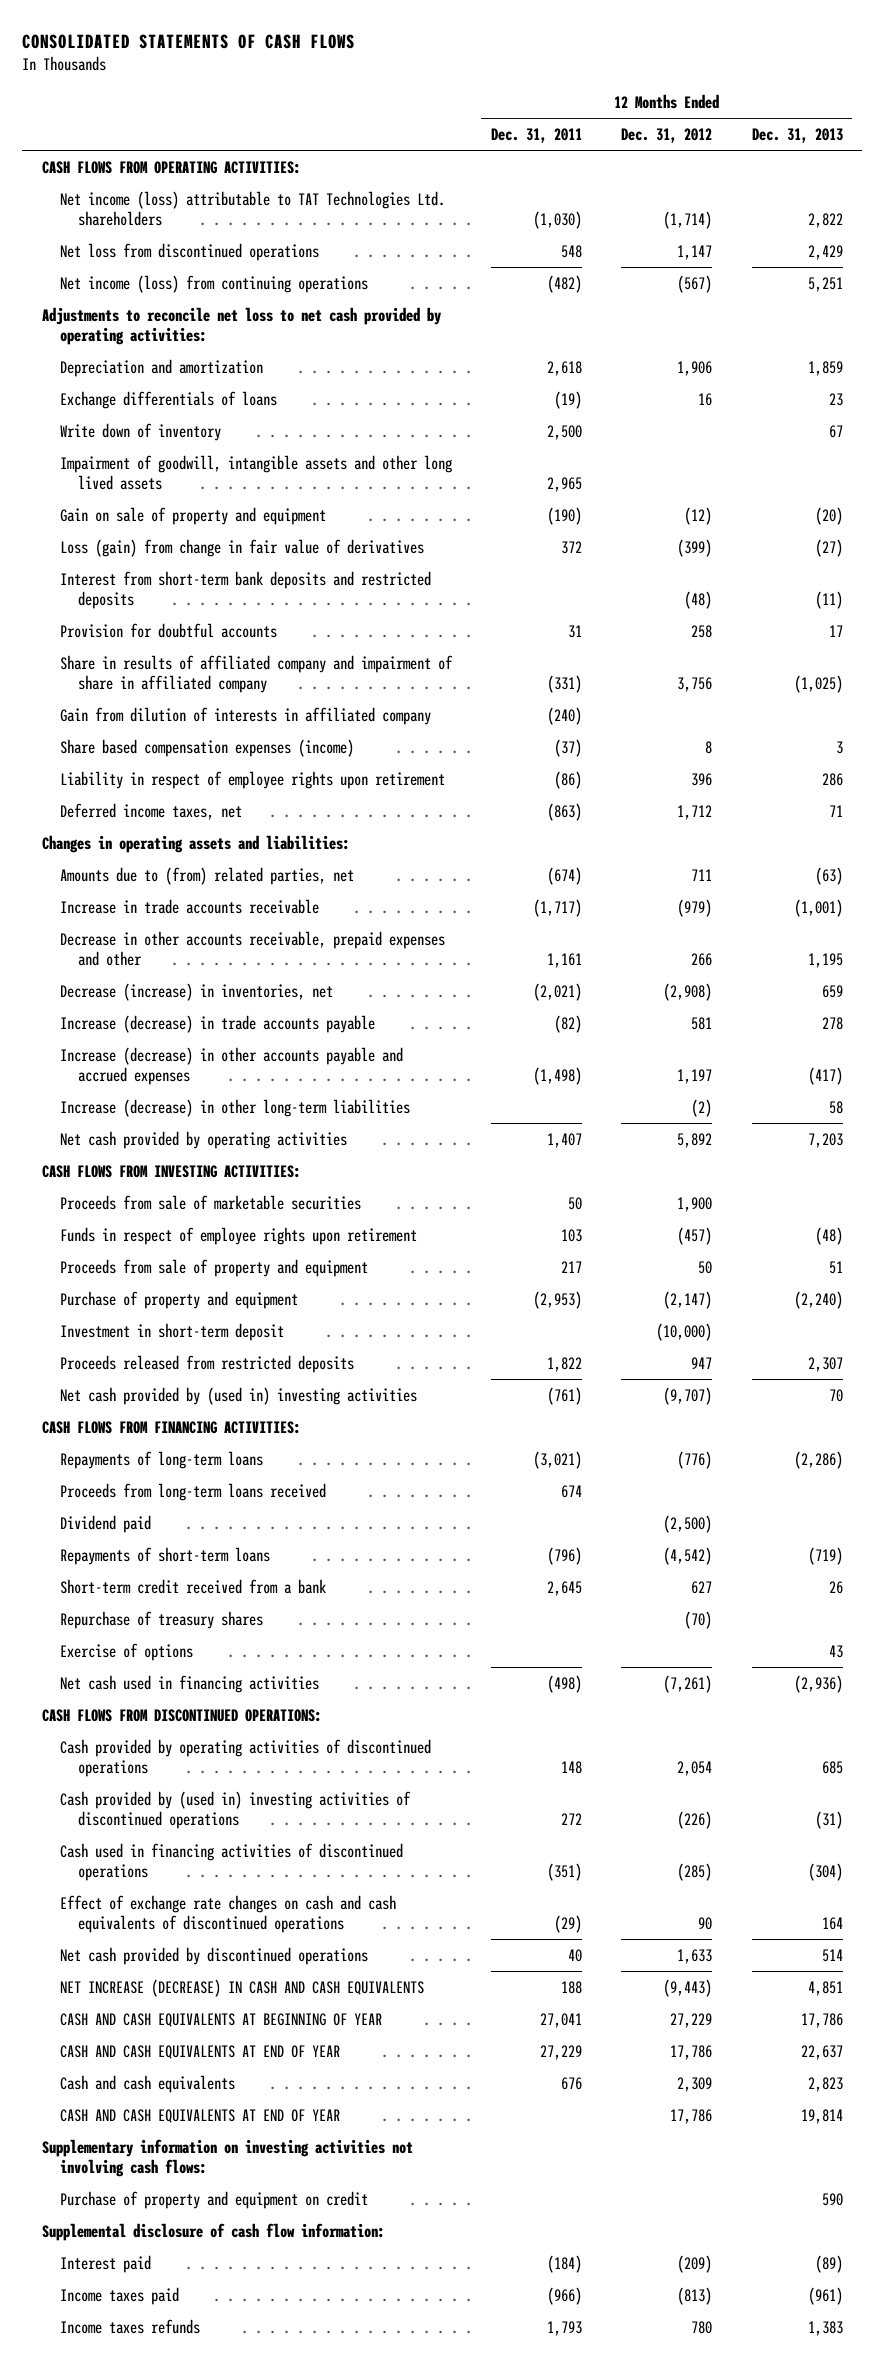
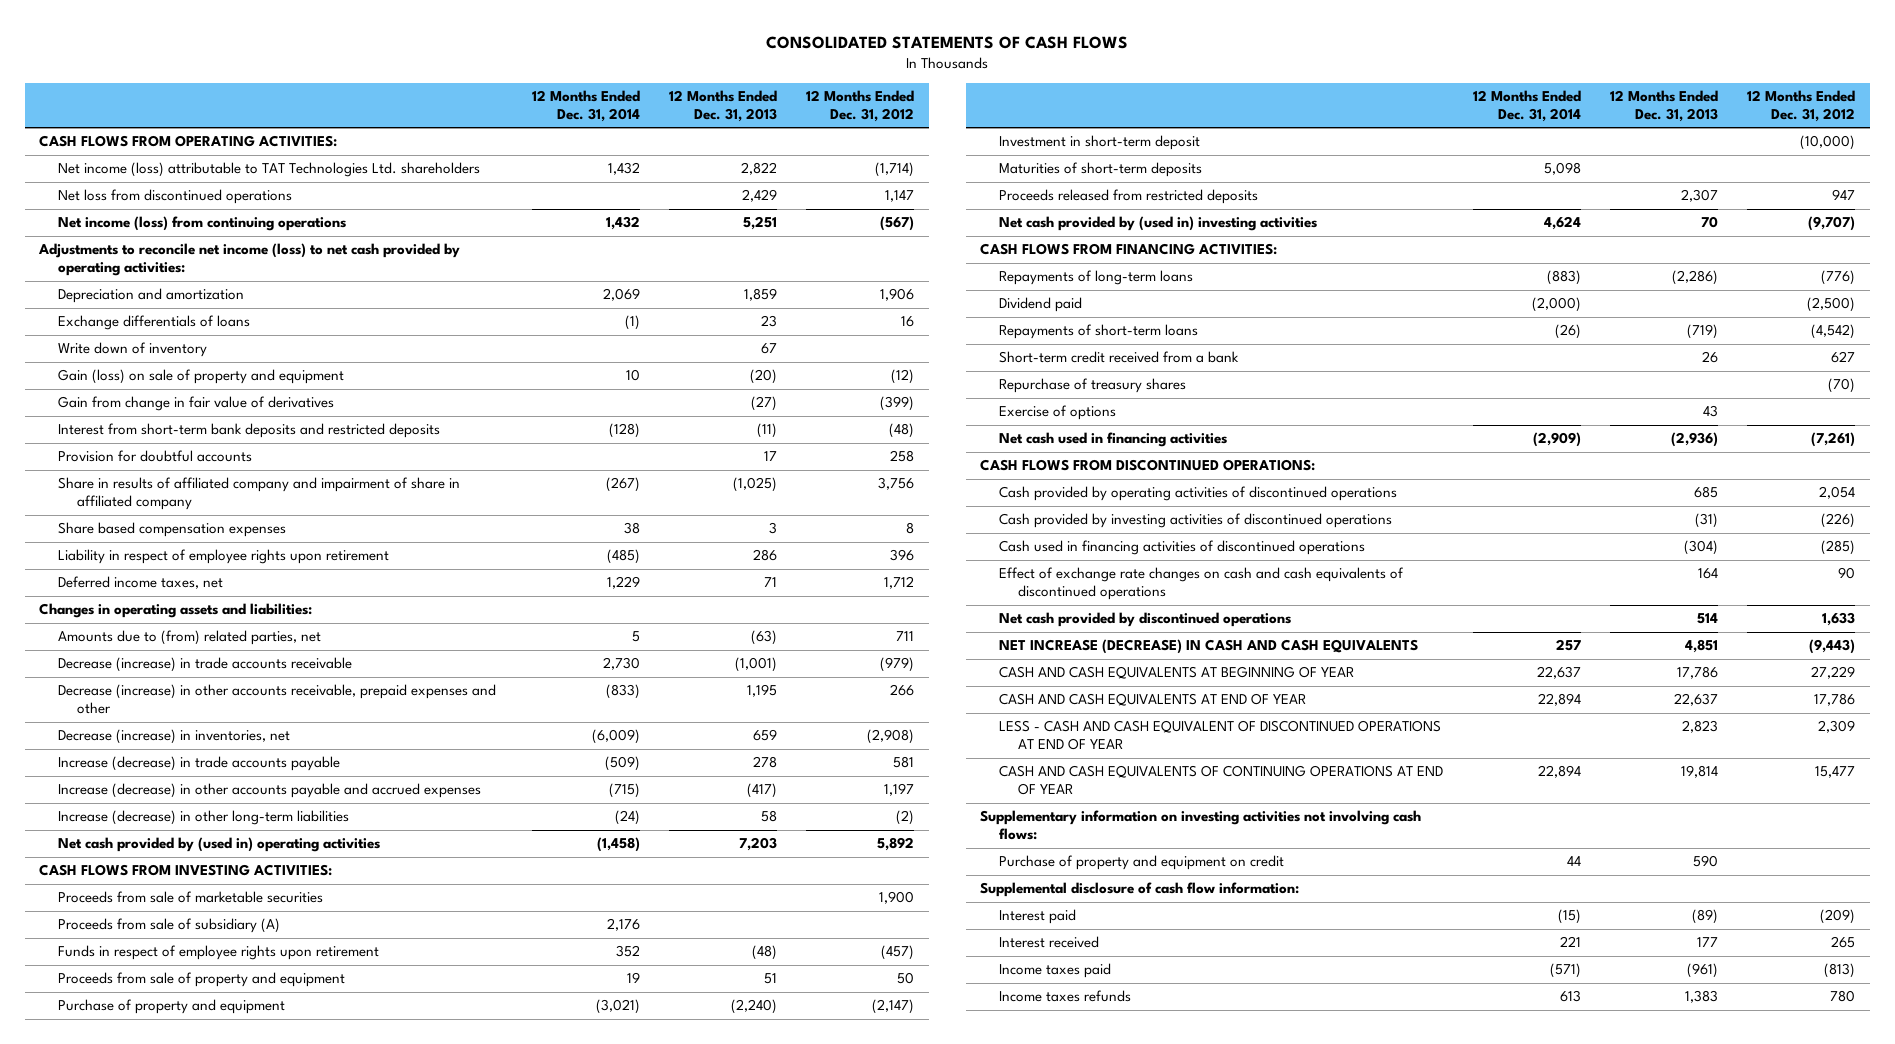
- | 12 Months Ended Dec. 31, 2011 | 12 Months Ended Dec. 31, 2012 | 12 Months Ended Dec. 31, 2013
+ | 12 Months Ended Dec. 31, 2014 | 12 Months Ended Dec. 31, 2013 | 12 Months Ended Dec. 31, 2012
- Adjustments to reconcile net loss to net cash provided by operating activities:
+ Adjustments to reconcile net income (loss) to net cash provided by operating activities:
- Impairment of goodwill, intangible assets and other long lived assets | 2,965 | |
- Gain on sale of property and equipment | (190) | (12) | (20)
- Loss (gain) from change in fair value of derivatives | 372 | (399) | (27)
+ Gain (loss) on sale of property and equipment | 10 | (20) | (12)
+ Gain from change in fair value of derivatives | | (27) | (399)
- Gain from dilution of interests in affiliated company | (240) | |
- Share based compensation expenses (income) | (37) | 8 | 3
+ Share based compensation expenses | 38 | 3 | 8
- Increase in trade accounts receivable | (1,717) | (979) | (1,001)
- Decrease in other accounts receivable, prepaid expenses and other | 1,161 | 266 | 1,195
+ Decrease (increase) in trade accounts receivable | 2,730 | (1,001) | (979)
+ Decrease (increase) in other accounts receivable, prepaid expenses and other | (833) | 1,195 | 266
- Net cash provided by operating activities | 1,407 | 5,892 | 7,203
+ Net cash provided by (used in) operating activities | (1,458) | 7,203 | 5,892
+ Proceeds from sale of subsidiary (A) | 2,176 | |
+ Maturities of short-term deposits | 5,098 | |
- Proceeds from long-term loans received | 674 | |
- Cash provided by (used in) investing activities of discontinued operations | 272 | (226) | (31)
+ Cash provided by investing activities of discontinued operations | | (31) | (226)
- Cash and cash equivalents | 676 | 2,309 | 2,823
- CASH AND CASH EQUIVALENTS AT END OF YEAR | | 17,786 | 19,814
+ LESS - CASH AND CASH EQUIVALENT OF DISCONTINUED OPERATIONS AT END OF YEAR | | 2,823 | 2,309
+ CASH AND CASH EQUIVALENTS OF CONTINUING OPERATIONS AT END OF YEAR | 22,894 | 19,814 | 15,477
+ Interest received | 221 | 177 | 265

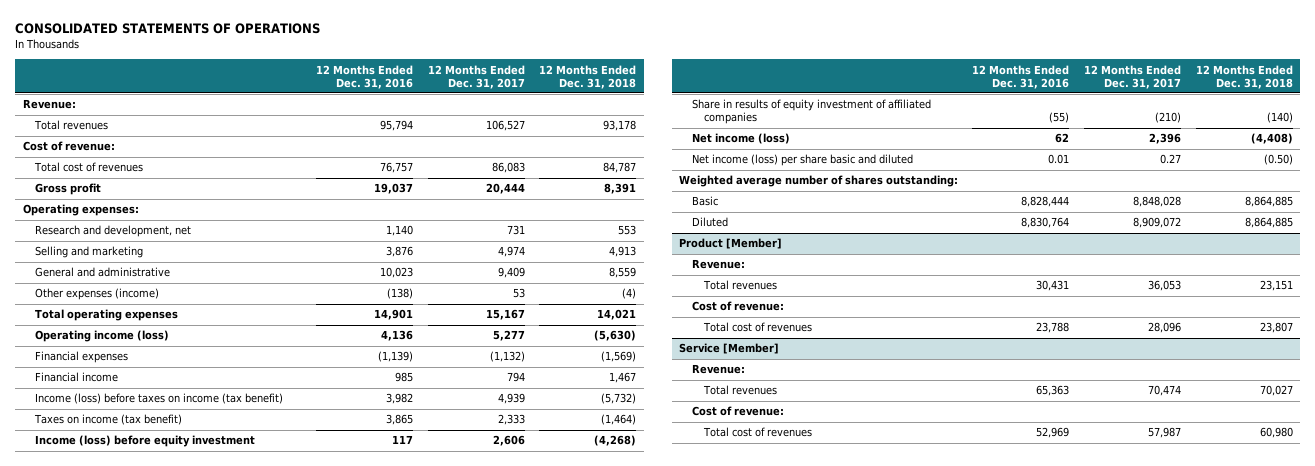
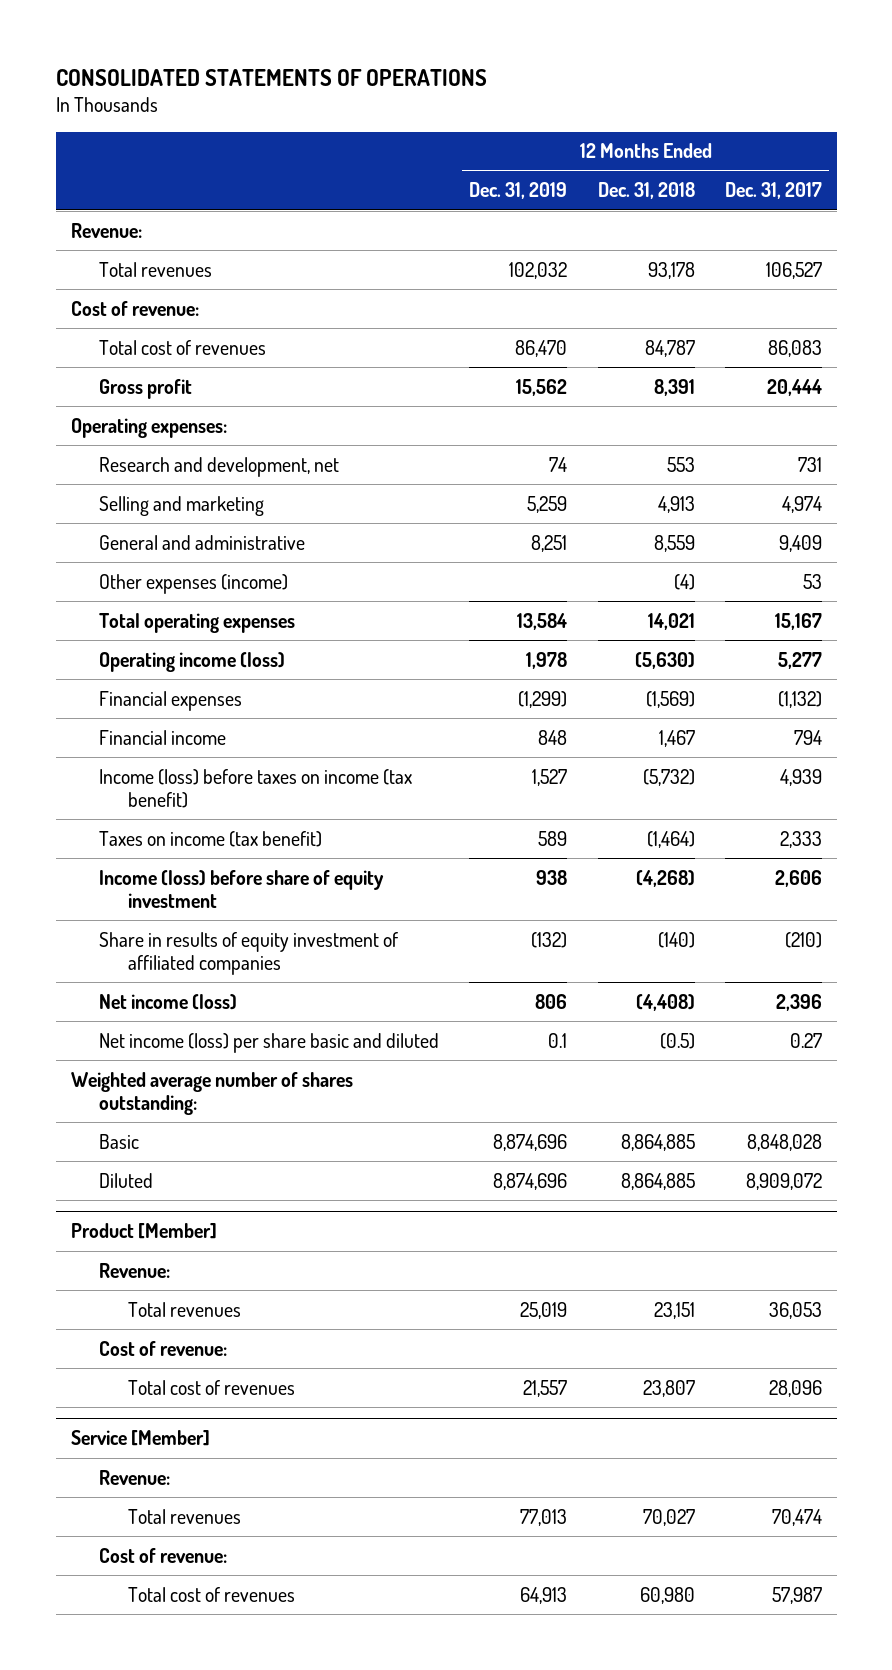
- | 12 Months Ended Dec. 31, 2016 | 12 Months Ended Dec. 31, 2017 | 12 Months Ended Dec. 31, 2018
+ | 12 Months Ended Dec. 31, 2019 | 12 Months Ended Dec. 31, 2018 | 12 Months Ended Dec. 31, 2017
- Income (loss) before equity investment | 117 | 2,606 | (4,268)
+ Income (loss) before share of equity investment | 938 | (4,268) | 2,606
- Net income (loss) per share basic and diluted | 0.01 | 0.27 | (0.50)
+ Net income (loss) per share basic and diluted | 0.1 | (0.5) | 0.27

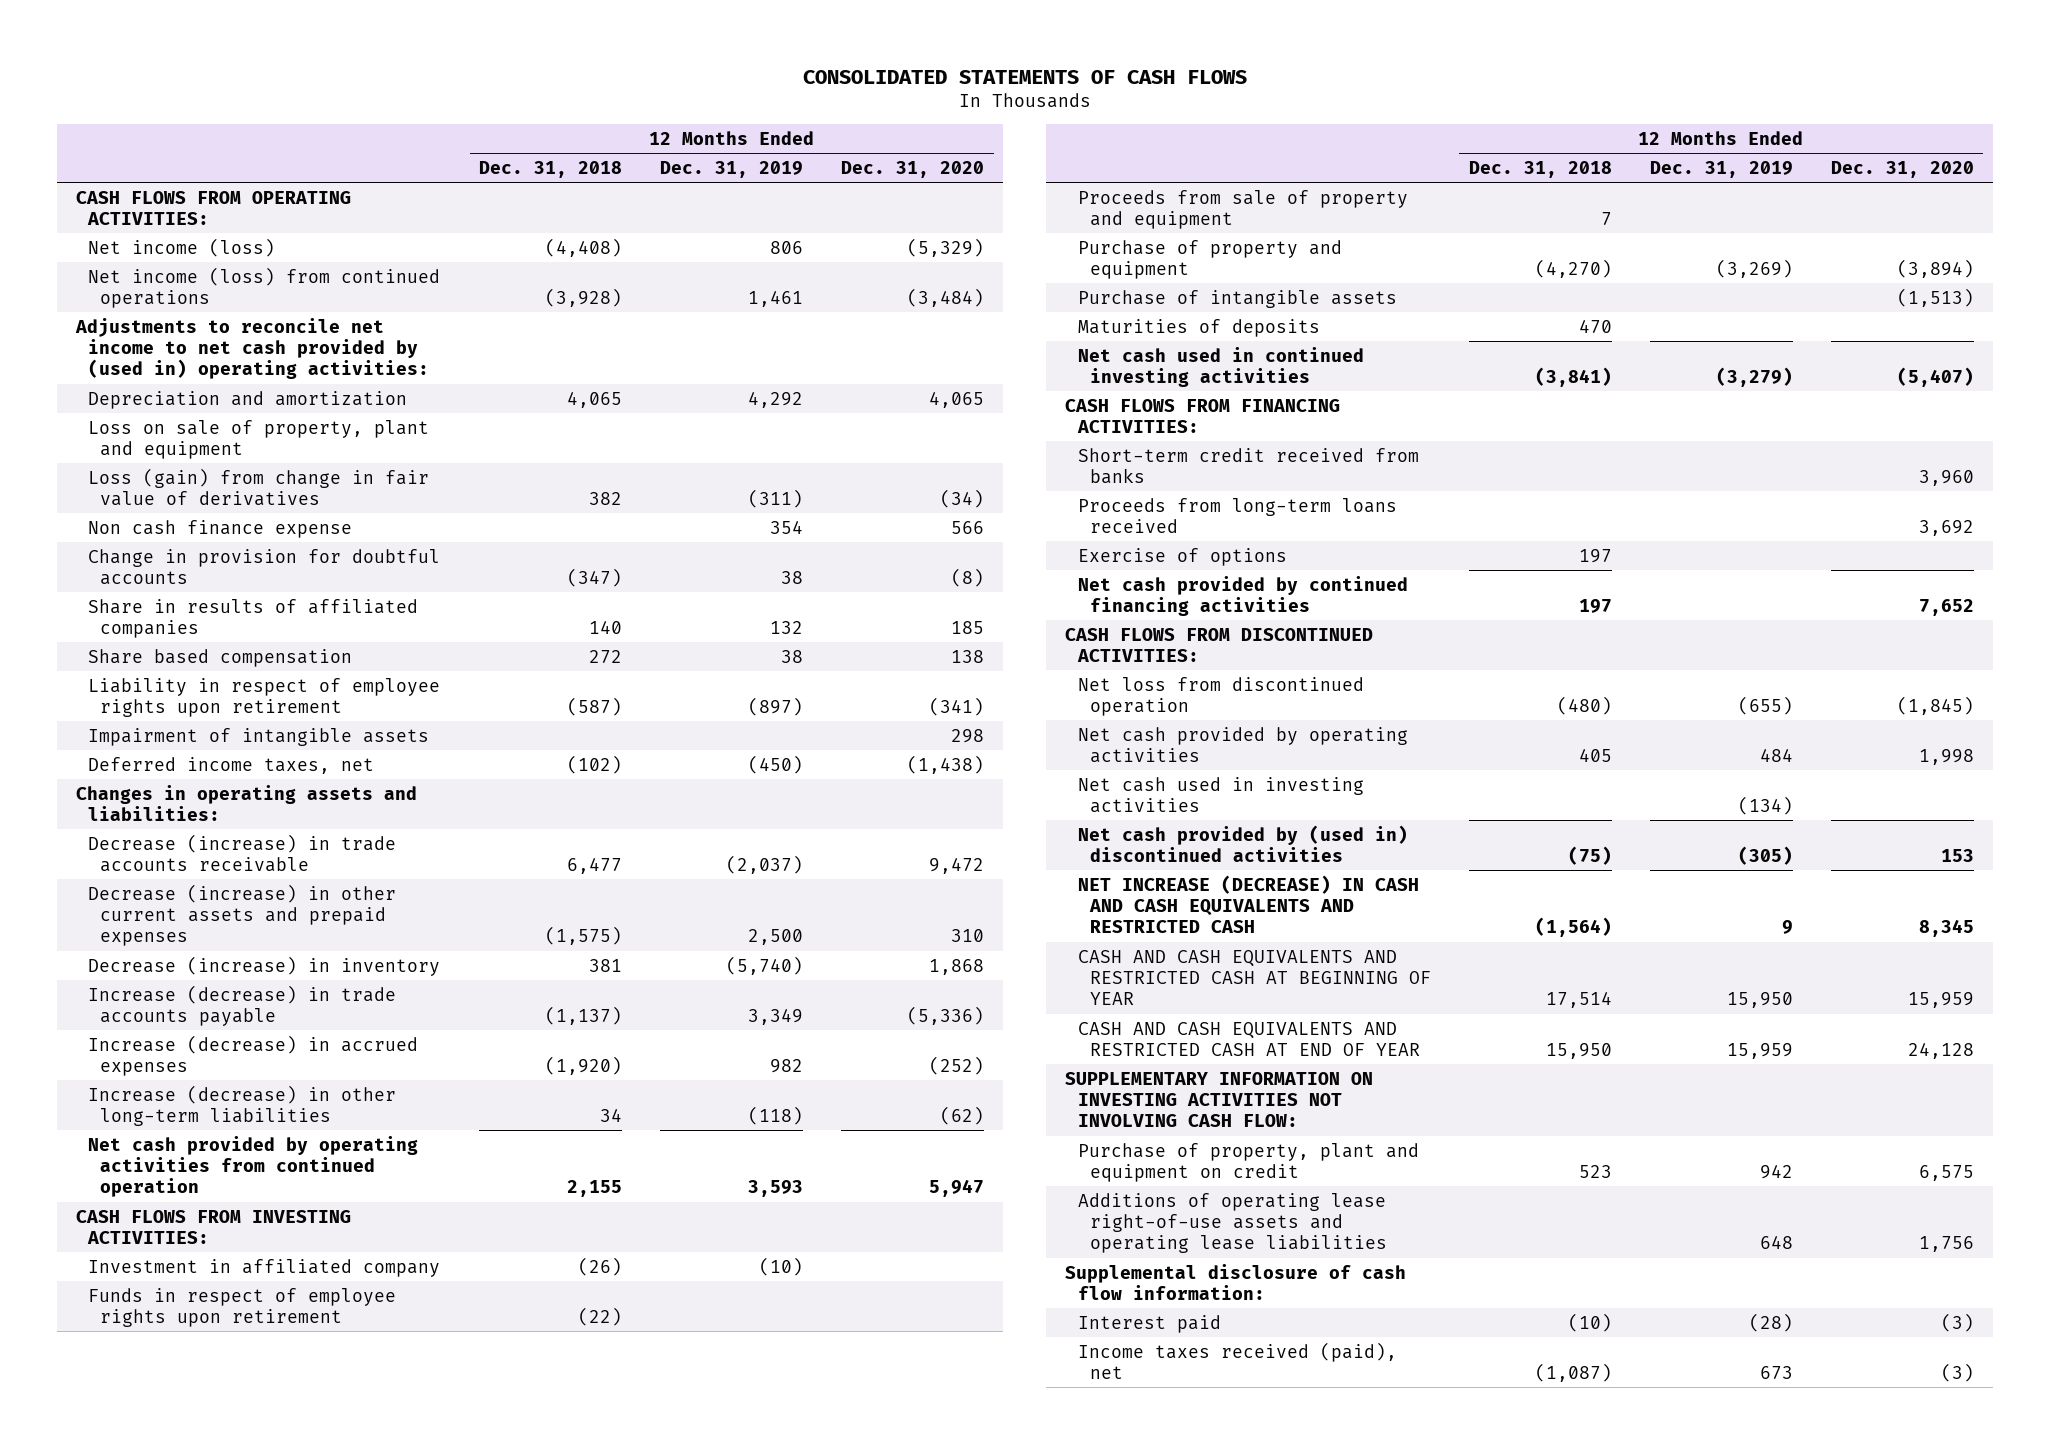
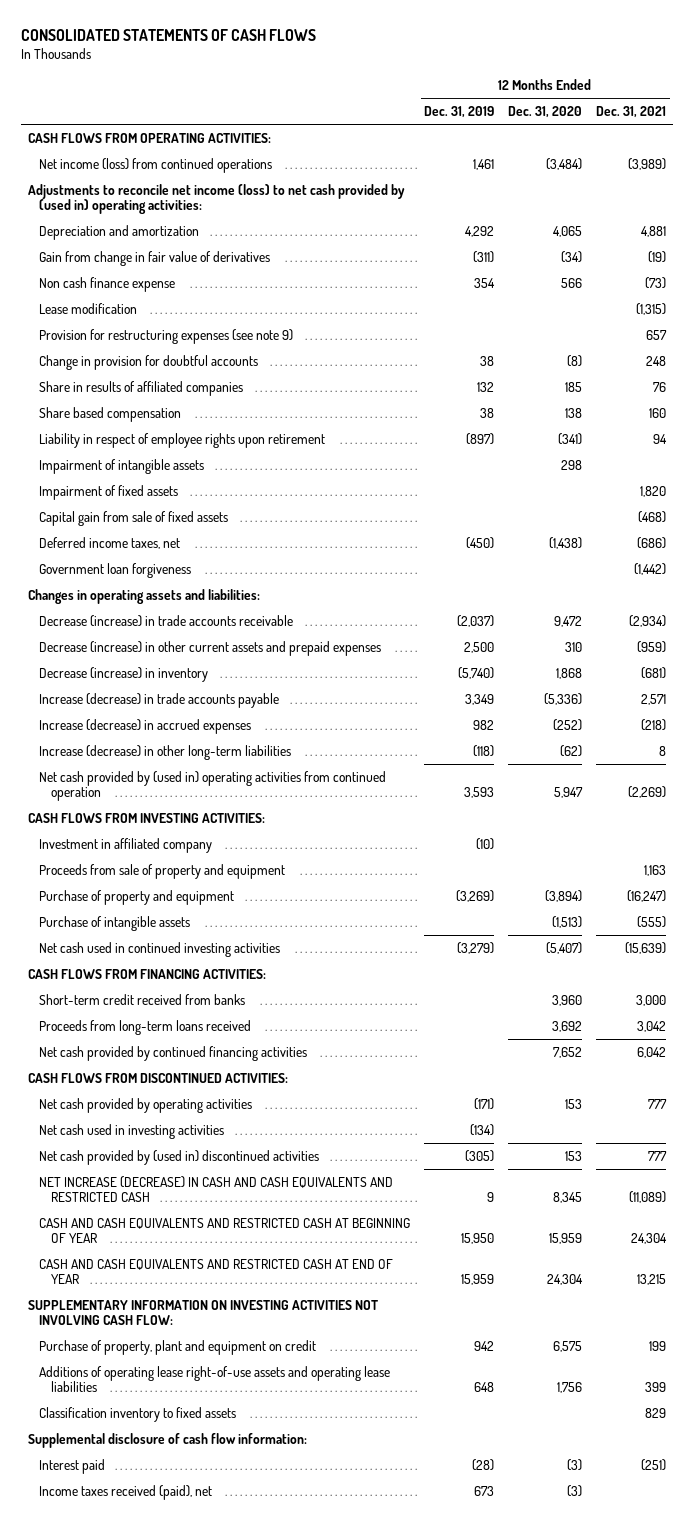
- | 12 Months Ended Dec. 31, 2018 | 12 Months Ended Dec. 31, 2019 | 12 Months Ended Dec. 31, 2020
+ | 12 Months Ended Dec. 31, 2019 | 12 Months Ended Dec. 31, 2020 | 12 Months Ended Dec. 31, 2021
- Net income (loss) | (4,408) | 806 | (5,329)
- Adjustments to reconcile net income to net cash provided by (used in) operating activities:
+ Adjustments to reconcile net income (loss) to net cash provided by (used in) operating activities:
- Loss on sale of property, plant and equipment
- Loss (gain) from change in fair value of derivatives | 382 | (311) | (34)
+ Gain from change in fair value of derivatives | (311) | (34) | (19)
+ Lease modification | | | (1,315)
+ Provision for restructuring expenses (see note 9) | | | 657
+ Impairment of fixed assets | | | 1,820
+ Capital gain from sale of fixed assets | | | (468)
+ Government loan forgiveness | | | (1,442)
- Net cash provided by operating activities from continued operation | 2,155 | 3,593 | 5,947
+ Net cash provided by (used in) operating activities from continued operation | 3,593 | 5,947 | (2,269)
- Funds in respect of employee rights upon retirement | (22) | |
- Maturities of deposits | 470 | |
- Exercise of options | 197 | |
- Net loss from discontinued operation | (480) | (655) | (1,845)
- Net cash provided by operating activities | 405 | 484 | 1,998
+ Net cash provided by operating activities | (171) | 153 | 777
- CASH AND CASH EQUIVALENTS AND RESTRICTED CASH AT END OF YEAR | 15,950 | 15,959 | 24,128
+ CASH AND CASH EQUIVALENTS AND RESTRICTED CASH AT END OF YEAR | 15,959 | 24,304 | 13,215
+ Classification inventory to fixed assets | | | 829

